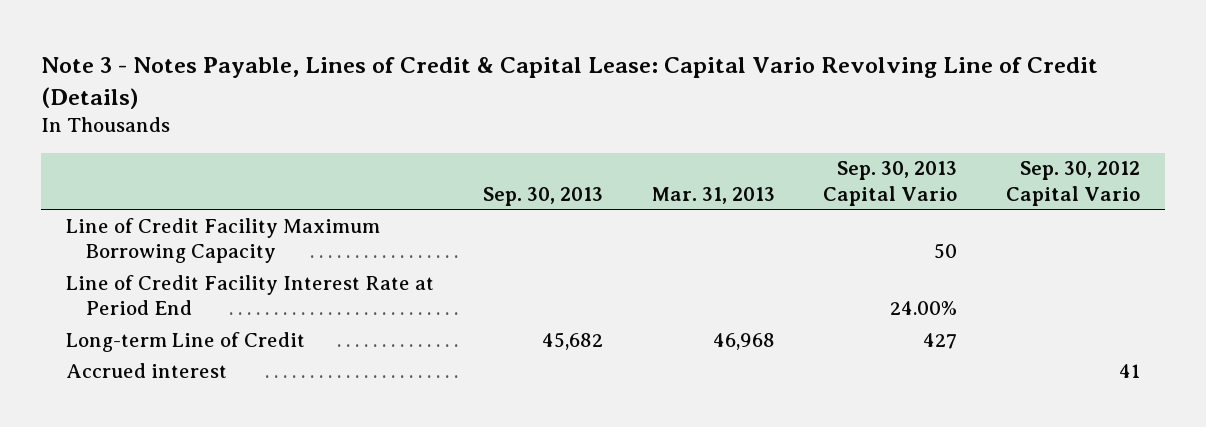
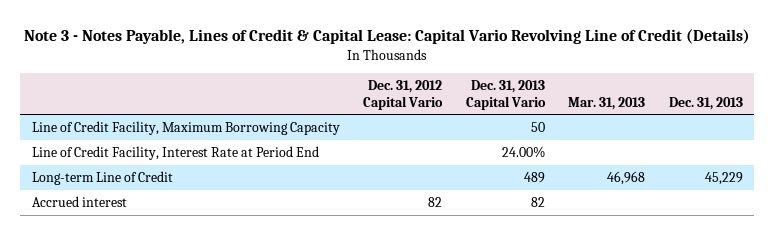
- | Sep. 30, 2013 | Mar. 31, 2013 | Sep. 30, 2013 Capital Vario | Sep. 30, 2012 Capital Vario
+ | Dec. 31, 2012 Capital Vario | Dec. 31, 2013 Capital Vario | Mar. 31, 2013 | Dec. 31, 2013
- Line of Credit Facility Maximum Borrowing Capacity | | | 50 |
- Line of Credit Facility Interest Rate at Period End | | | 24.00% |
+ Line of Credit Facility, Maximum Borrowing Capacity | | 50 | |
+ Line of Credit Facility, Interest Rate at Period End | | 24.00% | |

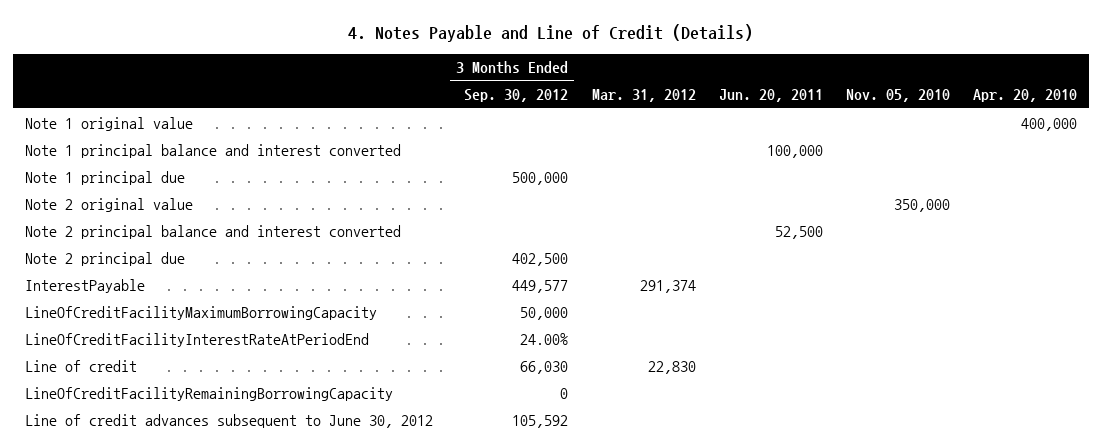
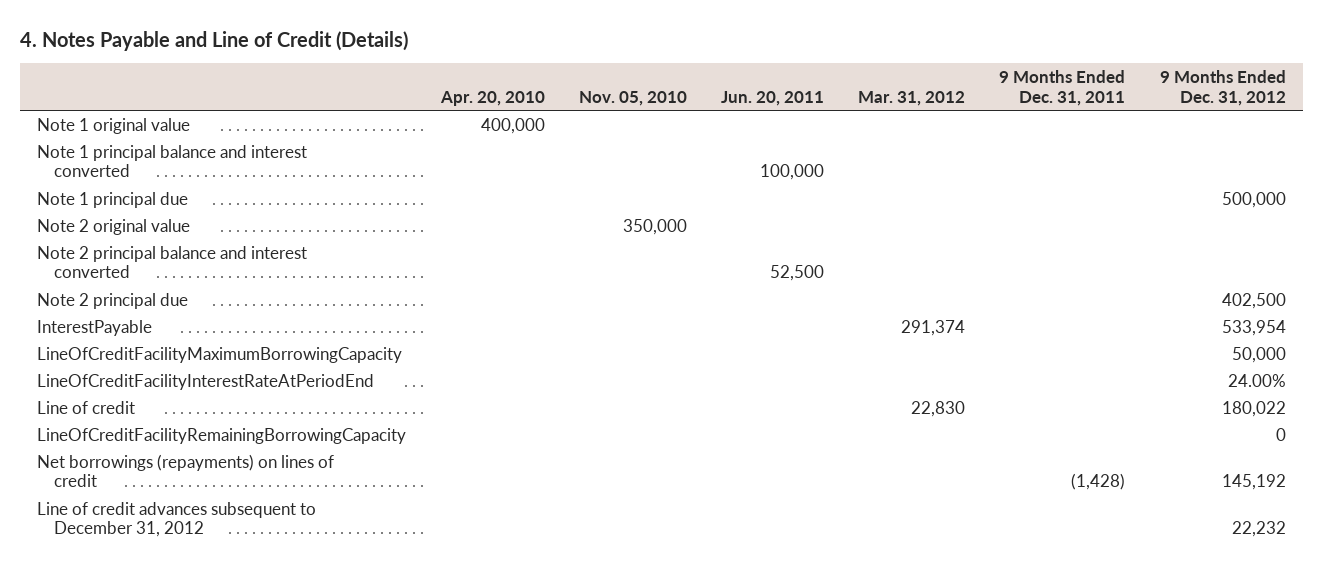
- | 3 Months Ended Sep. 30, 2012 | Mar. 31, 2012 | Jun. 20, 2011 | Nov. 05, 2010 | Apr. 20, 2010
+ | Apr. 20, 2010 | Nov. 05, 2010 | Jun. 20, 2011 | Mar. 31, 2012 | 9 Months Ended Dec. 31, 2011 | 9 Months Ended Dec. 31, 2012
- Line of credit advances subsequent to June 30, 2012 | 105,592 | | | |
+ Net borrowings (repayments) on lines of credit | | | | | (1,428) | 145,192
+ Line of credit advances subsequent to December 31, 2012 | | | | | | 22,232

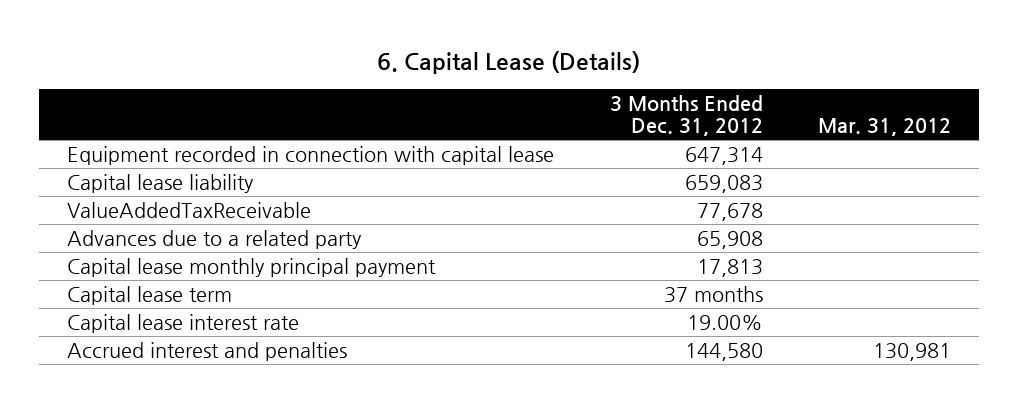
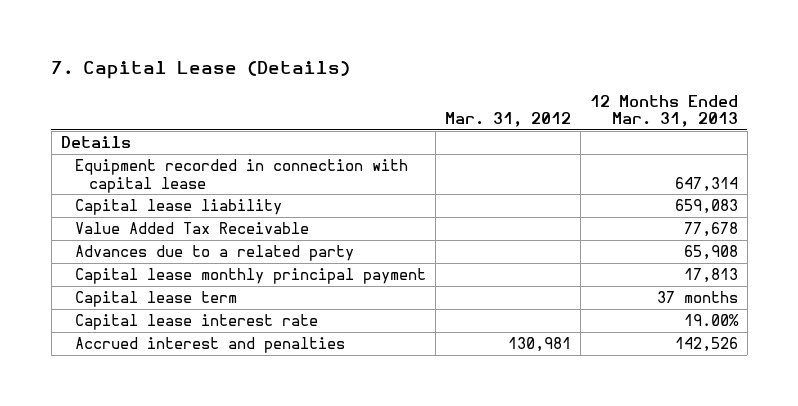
- 6. Capital Lease (Details)
+ 7. Capital Lease (Details)
- | 3 Months Ended Dec. 31, 2012 | Mar. 31, 2012
+ | Mar. 31, 2012 | 12 Months Ended Mar. 31, 2013
+ Details
- ValueAddedTaxReceivable | 77,678 |
+ Value Added Tax Receivable | | 77,678

